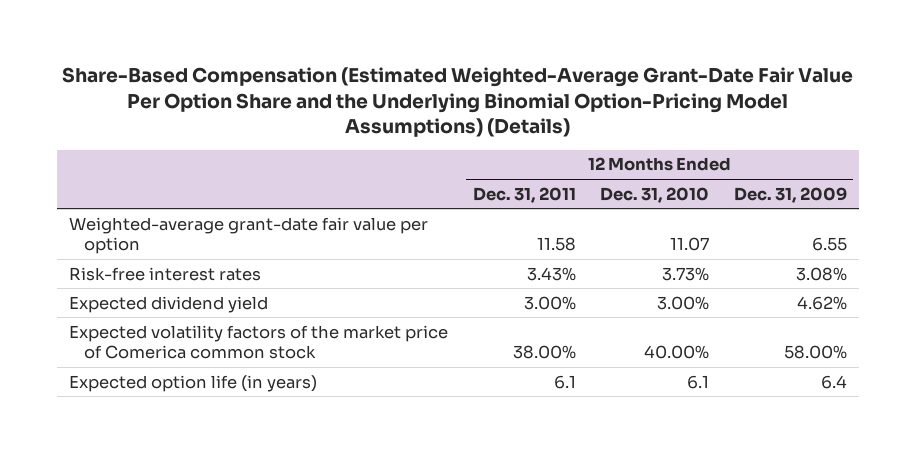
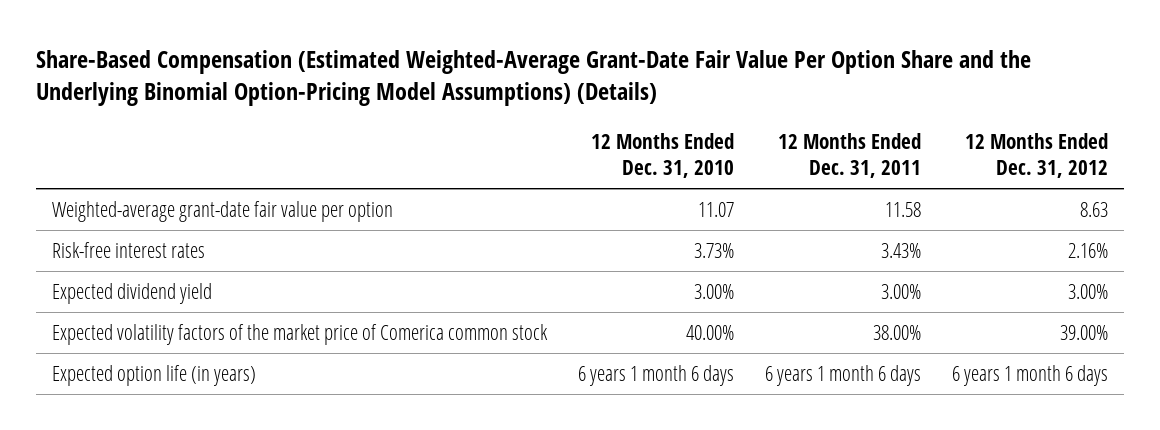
- | 12 Months Ended Dec. 31, 2011 | 12 Months Ended Dec. 31, 2010 | 12 Months Ended Dec. 31, 2009
+ | 12 Months Ended Dec. 31, 2010 | 12 Months Ended Dec. 31, 2011 | 12 Months Ended Dec. 31, 2012
- Expected option life (in years) | 6.1 | 6.1 | 6.4
+ Expected option life (in years) | 6 years 1 month 6 days | 6 years 1 month 6 days | 6 years 1 month 6 days

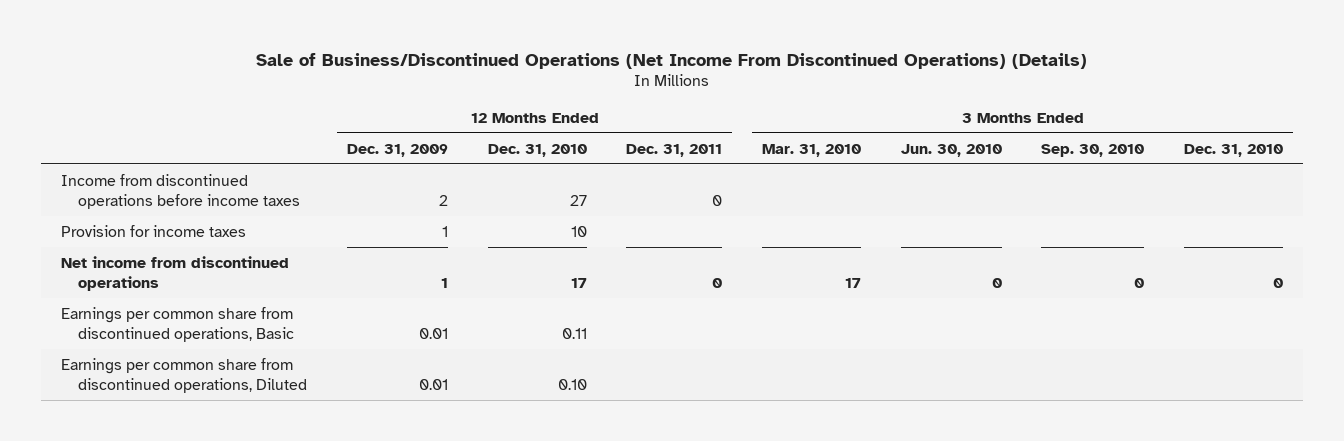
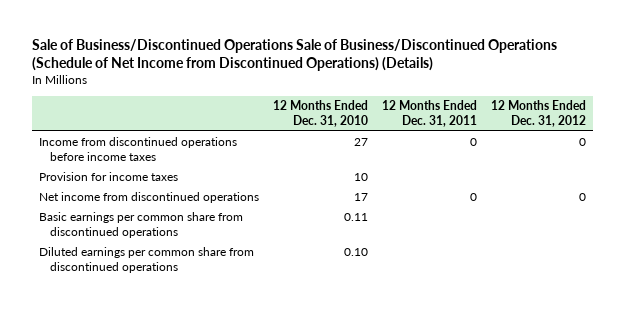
- Sale of Business/Discontinued Operations (Net Income From Discontinued Operations) (Details)
+ Sale of Business/Discontinued Operations Sale of Business/Discontinued Operations (Schedule of Net Income from Discontinued Operations) (Details)
- | 12 Months Ended Dec. 31, 2009 | 12 Months Ended Dec. 31, 2010 | 12 Months Ended Dec. 31, 2011 | 3 Months Ended Mar. 31, 2010 | 3 Months Ended Jun. 30, 2010 | 3 Months Ended Sep. 30, 2010 | 3 Months Ended Dec. 31, 2010
+ | 12 Months Ended Dec. 31, 2010 | 12 Months Ended Dec. 31, 2011 | 12 Months Ended Dec. 31, 2012
- Earnings per common share from discontinued operations, Basic | 0.01 | 0.11 | | | | |
- Earnings per common share from discontinued operations, Diluted | 0.01 | 0.10 | | | | |
+ Basic earnings per common share from discontinued operations | 0.11 | |
+ Diluted earnings per common share from discontinued operations | 0.10 | |

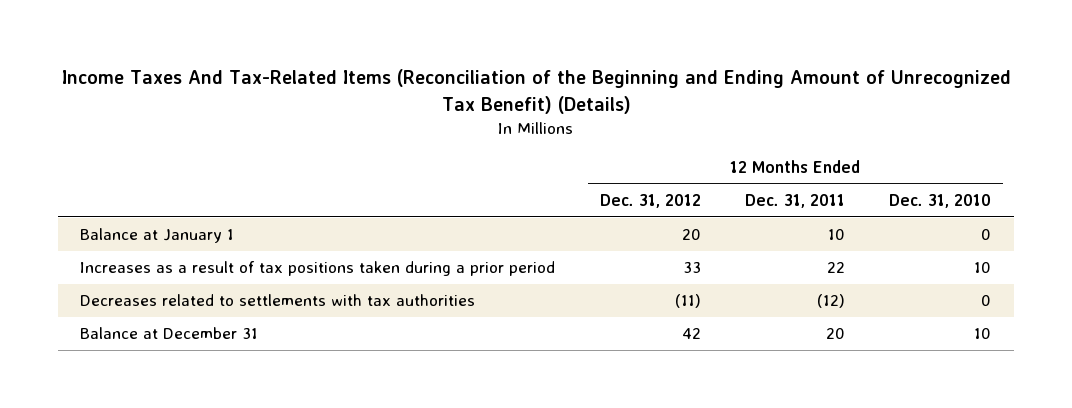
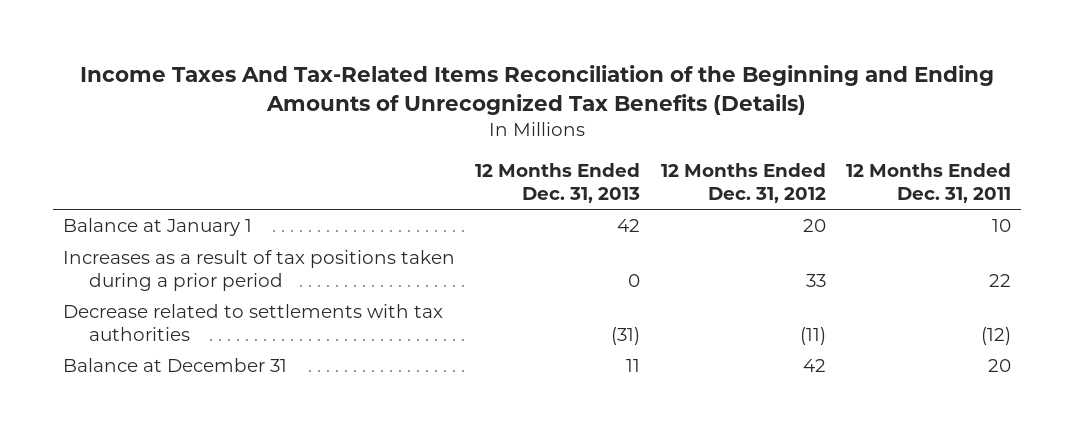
- Income Taxes And Tax-Related Items (Reconciliation of the Beginning and Ending Amount of Unrecognized Tax Benefit) (Details)
+ Income Taxes And Tax-Related Items Reconciliation of the Beginning and Ending Amounts of Unrecognized Tax Benefits (Details)
- | 12 Months Ended Dec. 31, 2012 | 12 Months Ended Dec. 31, 2011 | 12 Months Ended Dec. 31, 2010
+ | 12 Months Ended Dec. 31, 2013 | 12 Months Ended Dec. 31, 2012 | 12 Months Ended Dec. 31, 2011
- Decreases related to settlements with tax authorities | (11) | (12) | 0
+ Decrease related to settlements with tax authorities | (31) | (11) | (12)

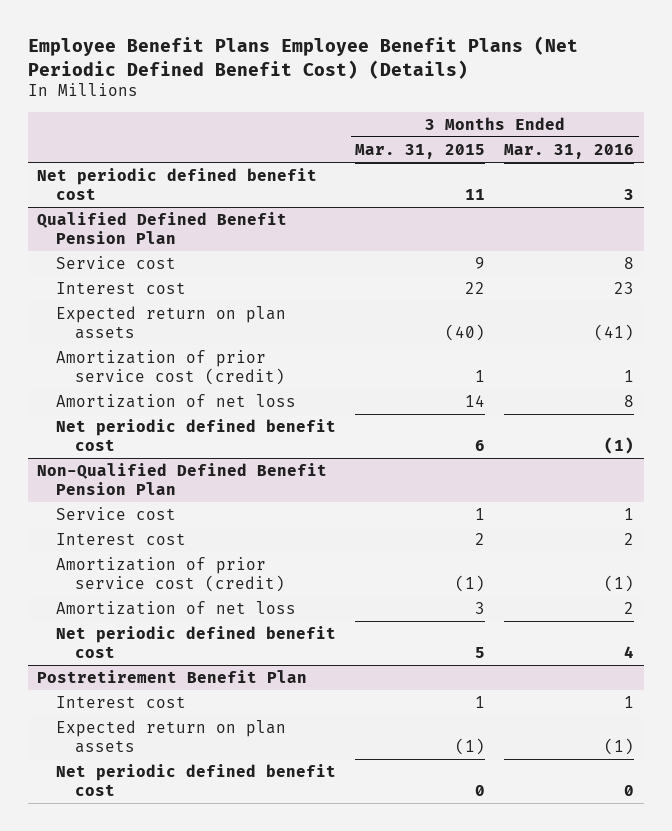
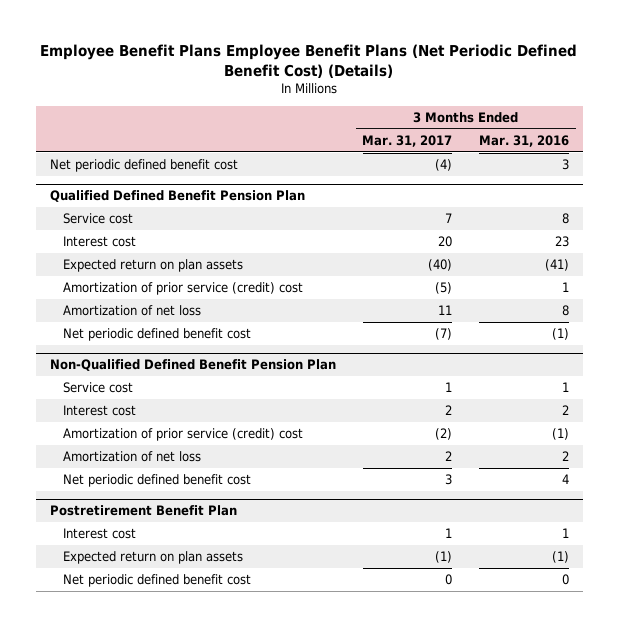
- | 3 Months Ended Mar. 31, 2015 | 3 Months Ended Mar. 31, 2016
+ | 3 Months Ended Mar. 31, 2017 | 3 Months Ended Mar. 31, 2016
@ Qualified Defined Benefit Pension Plan
- Amortization of prior service cost (credit) | 1 | 1
+ Amortization of prior service (credit) cost | (5) | 1
@ Non-Qualified Defined Benefit Pension Plan
- Amortization of prior service cost (credit) | (1) | (1)
+ Amortization of prior service (credit) cost | (2) | (1)

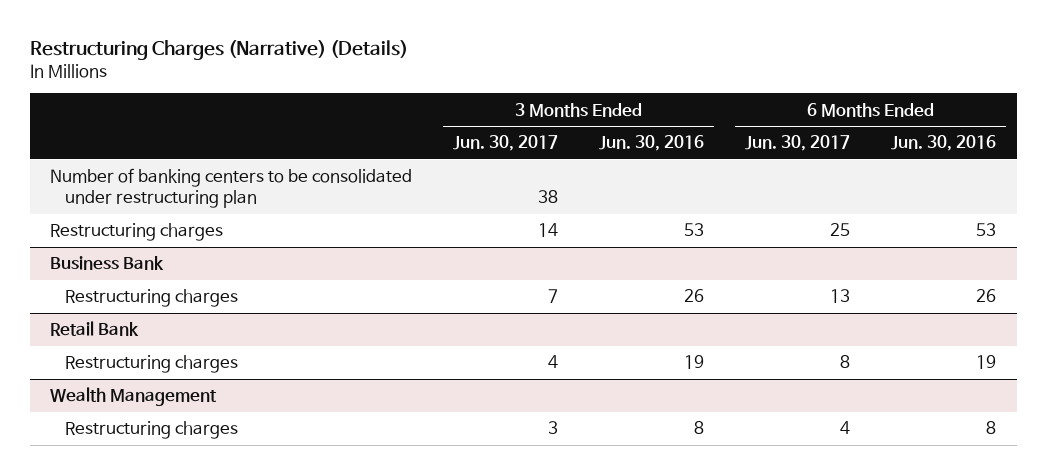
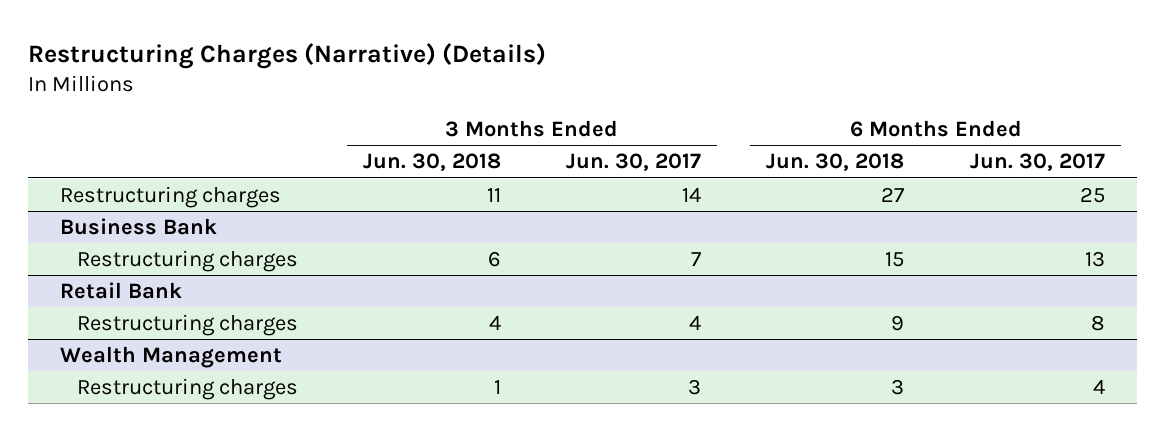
- | 3 Months Ended Jun. 30, 2017 | 3 Months Ended Jun. 30, 2016 | 6 Months Ended Jun. 30, 2017 | 6 Months Ended Jun. 30, 2016
+ | 3 Months Ended Jun. 30, 2018 | 3 Months Ended Jun. 30, 2017 | 6 Months Ended Jun. 30, 2018 | 6 Months Ended Jun. 30, 2017
- Number of banking centers to be consolidated under restructuring plan | 38 | | |

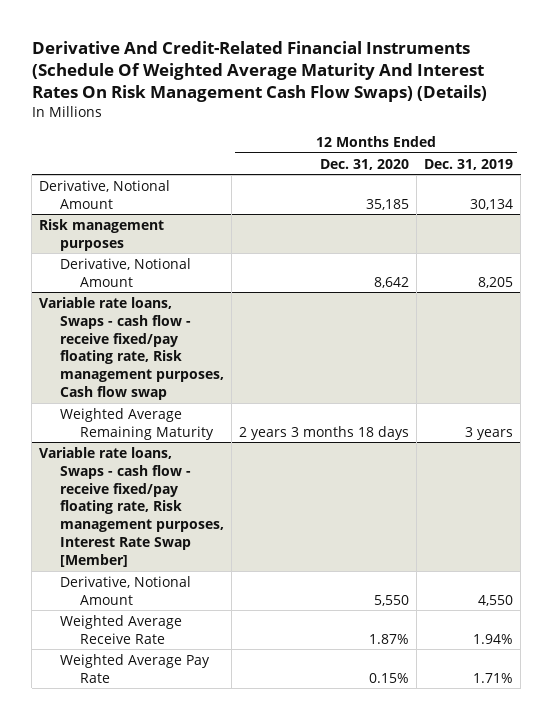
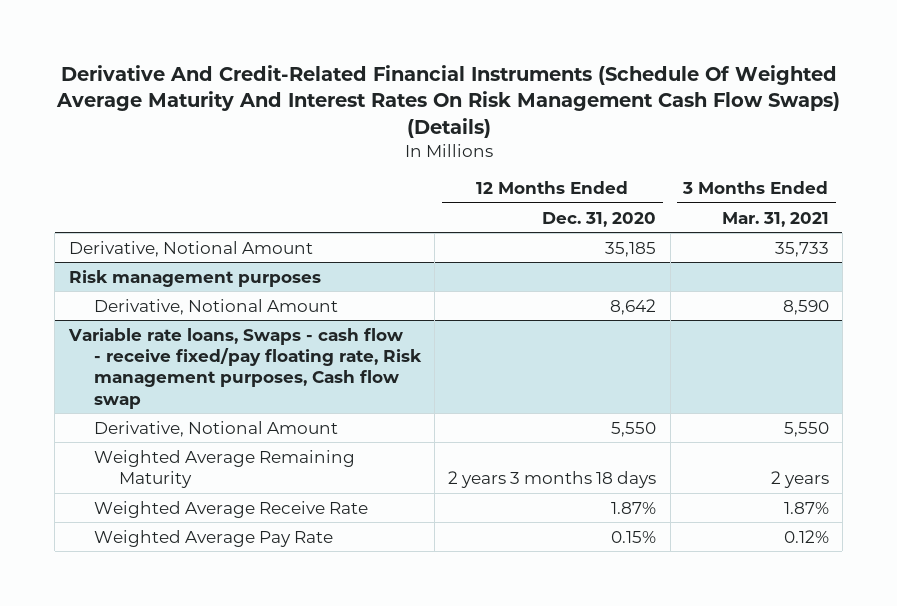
- | 12 Months Ended Dec. 31, 2020 | 12 Months Ended Dec. 31, 2019
+ | 12 Months Ended Dec. 31, 2020 | 3 Months Ended Mar. 31, 2021
- Variable rate loans, Swaps - cash flow - receive fixed/pay floating rate, Risk management purposes, Interest Rate Swap [Member]
@ Variable rate loans, Swaps - cash flow - receive fixed/pay floating rate, Risk management purposes, Cash flow swap
moved down: Weighted Average Remaining Maturity | 2 years 3 months 18 days | 2 years

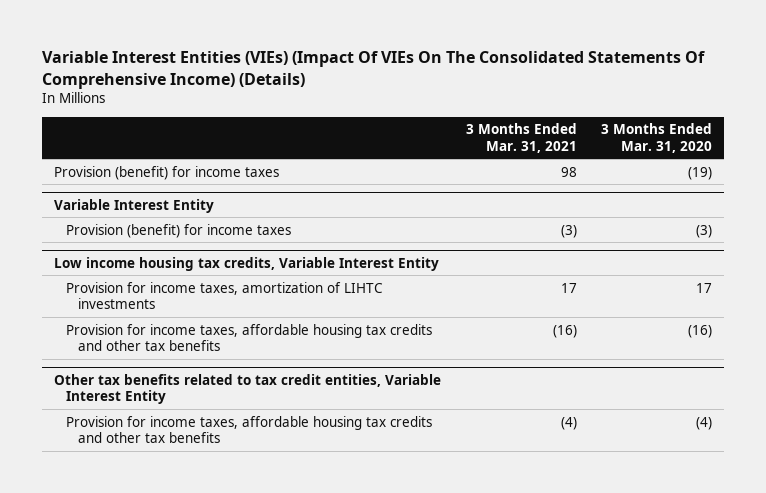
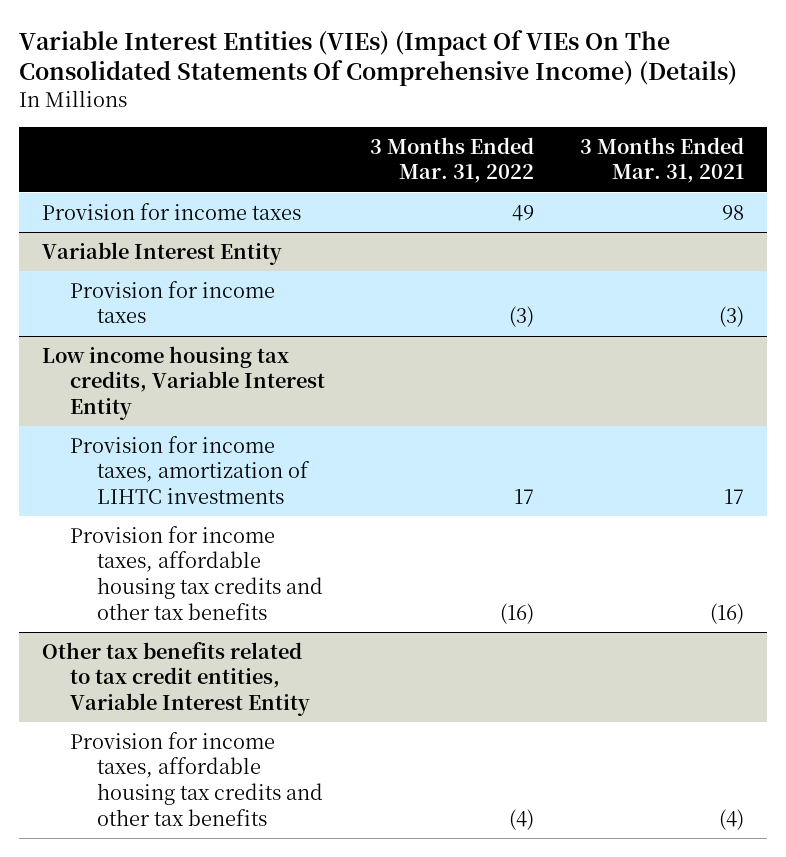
- | 3 Months Ended Mar. 31, 2021 | 3 Months Ended Mar. 31, 2020
+ | 3 Months Ended Mar. 31, 2022 | 3 Months Ended Mar. 31, 2021
- Provision (benefit) for income taxes | 98 | (19)
+ Provision for income taxes | 49 | 98
@ Variable Interest Entity
- Provision (benefit) for income taxes | (3) | (3)
+ Provision for income taxes | (3) | (3)

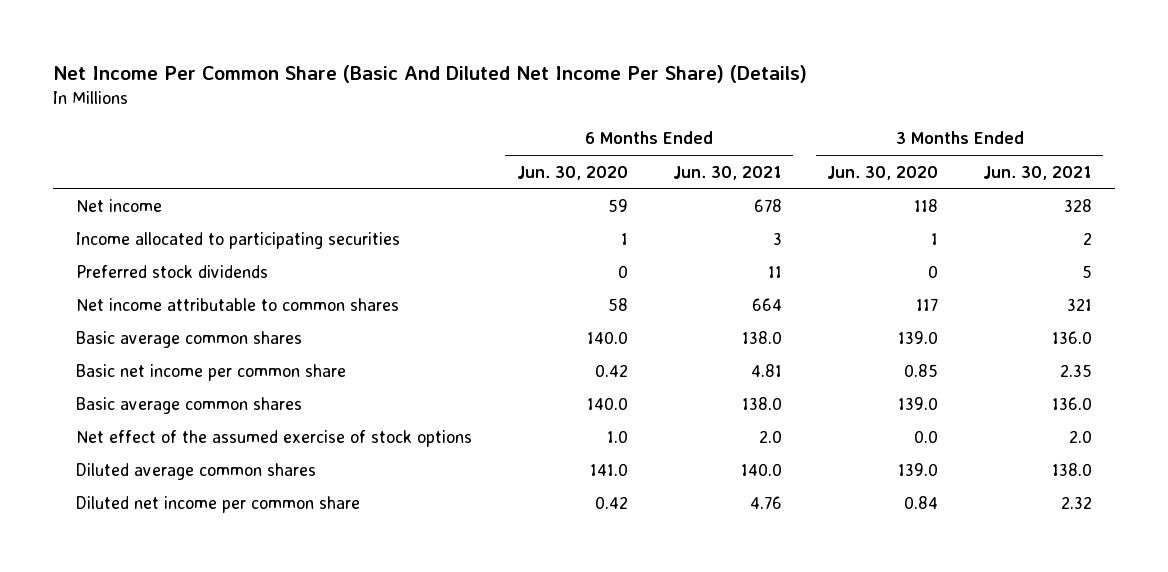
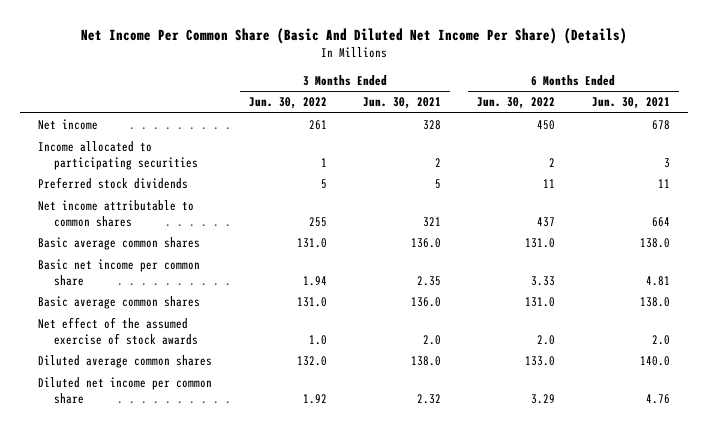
- | 6 Months Ended Jun. 30, 2020 | 6 Months Ended Jun. 30, 2021 | 3 Months Ended Jun. 30, 2020 | 3 Months Ended Jun. 30, 2021
+ | 3 Months Ended Jun. 30, 2022 | 3 Months Ended Jun. 30, 2021 | 6 Months Ended Jun. 30, 2022 | 6 Months Ended Jun. 30, 2021
- Net effect of the assumed exercise of stock options | 1.0 | 2.0 | 0.0 | 2.0
+ Net effect of the assumed exercise of stock awards | 1.0 | 2.0 | 2.0 | 2.0

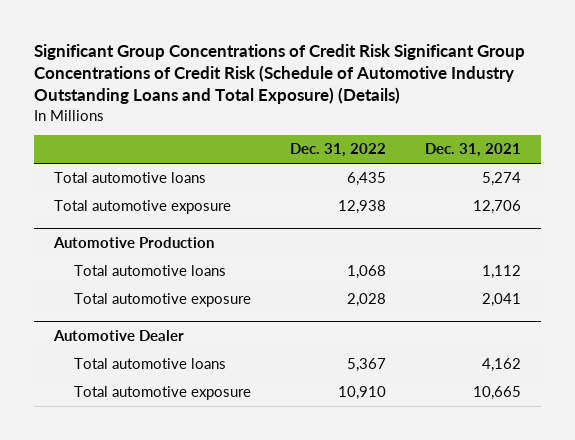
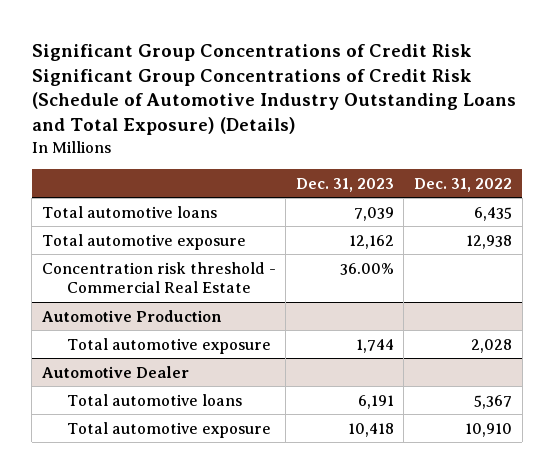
- | Dec. 31, 2022 | Dec. 31, 2021
+ | Dec. 31, 2023 | Dec. 31, 2022
+ Concentration risk threshold - Commercial Real Estate | 36.00% |
@ Automotive Production
- Total automotive loans | 1,068 | 1,112

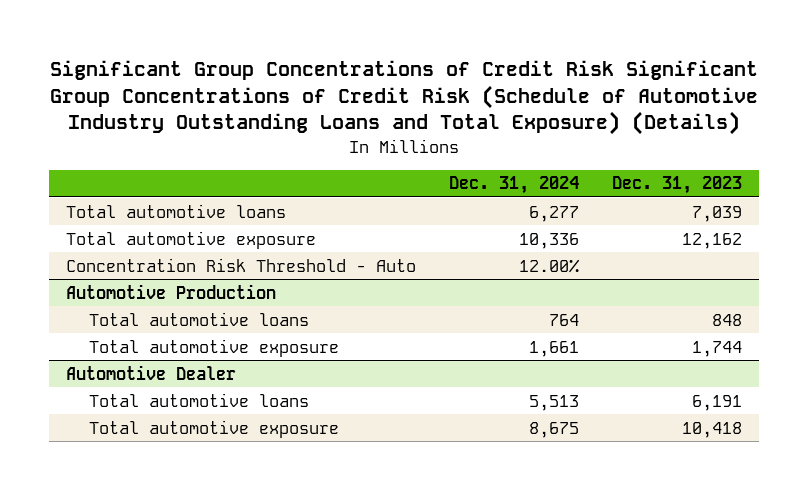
- | Dec. 31, 2023 | Dec. 31, 2022
+ | Dec. 31, 2024 | Dec. 31, 2023
- Concentration risk threshold - Commercial Real Estate | 36.00% |
+ Concentration Risk Threshold - Auto | 12.00% |
@ Automotive Production
+ Total automotive loans | 764 | 848

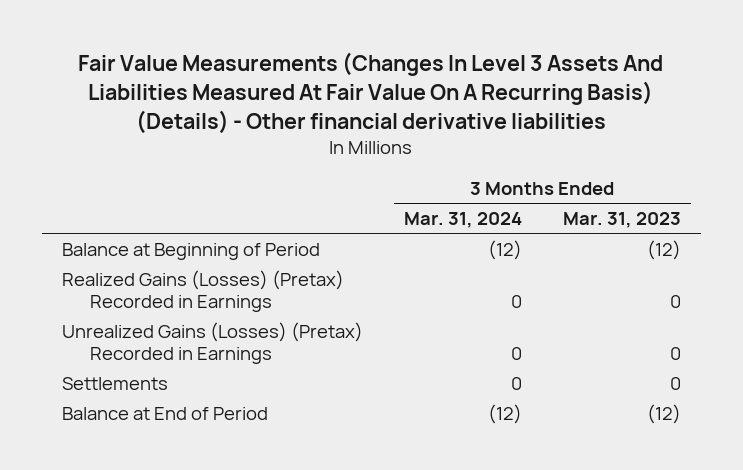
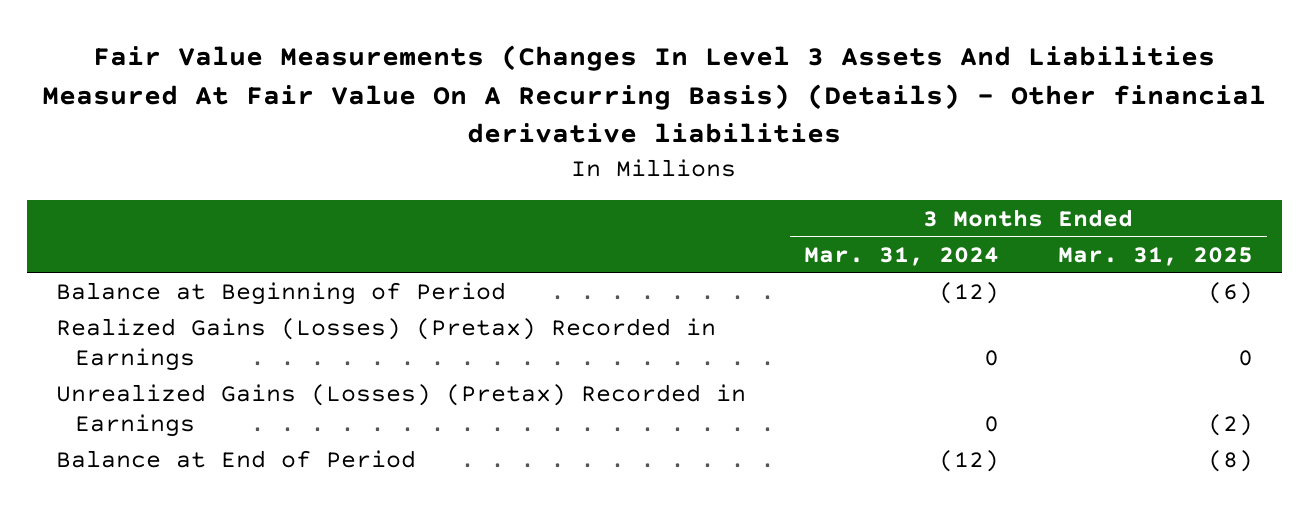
- | 3 Months Ended Mar. 31, 2024 | 3 Months Ended Mar. 31, 2023
+ | 3 Months Ended Mar. 31, 2024 | 3 Months Ended Mar. 31, 2025
- Settlements | 0 | 0

